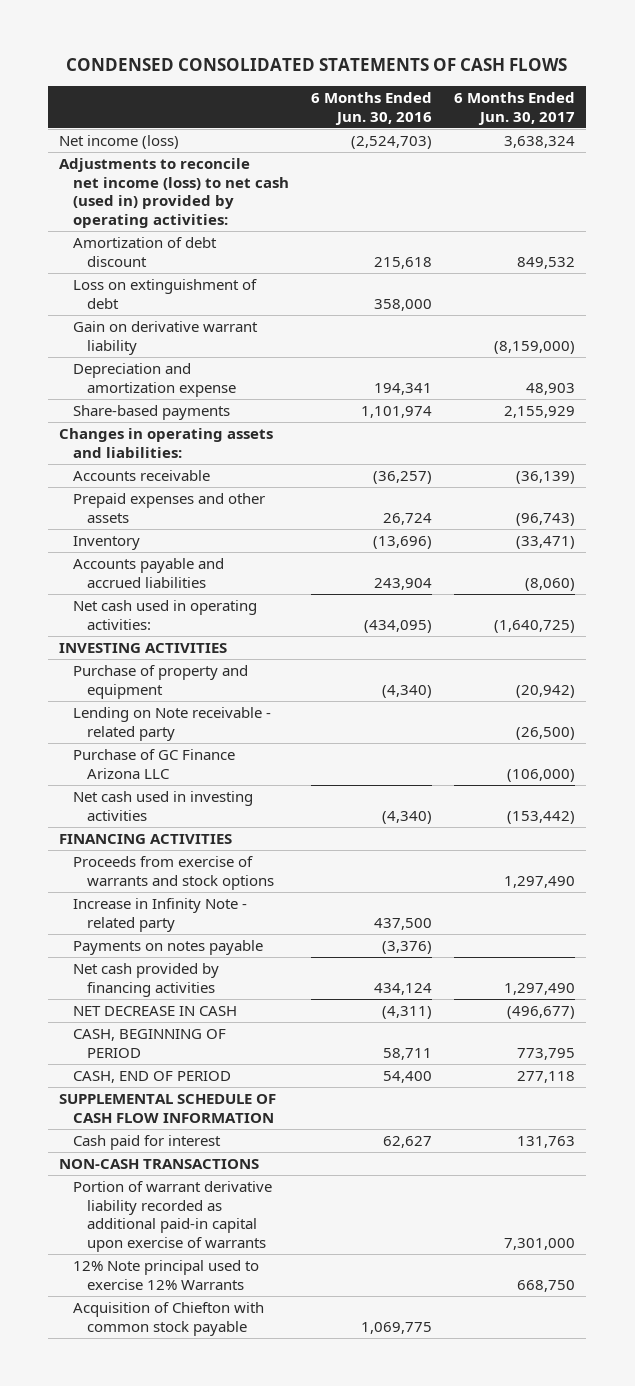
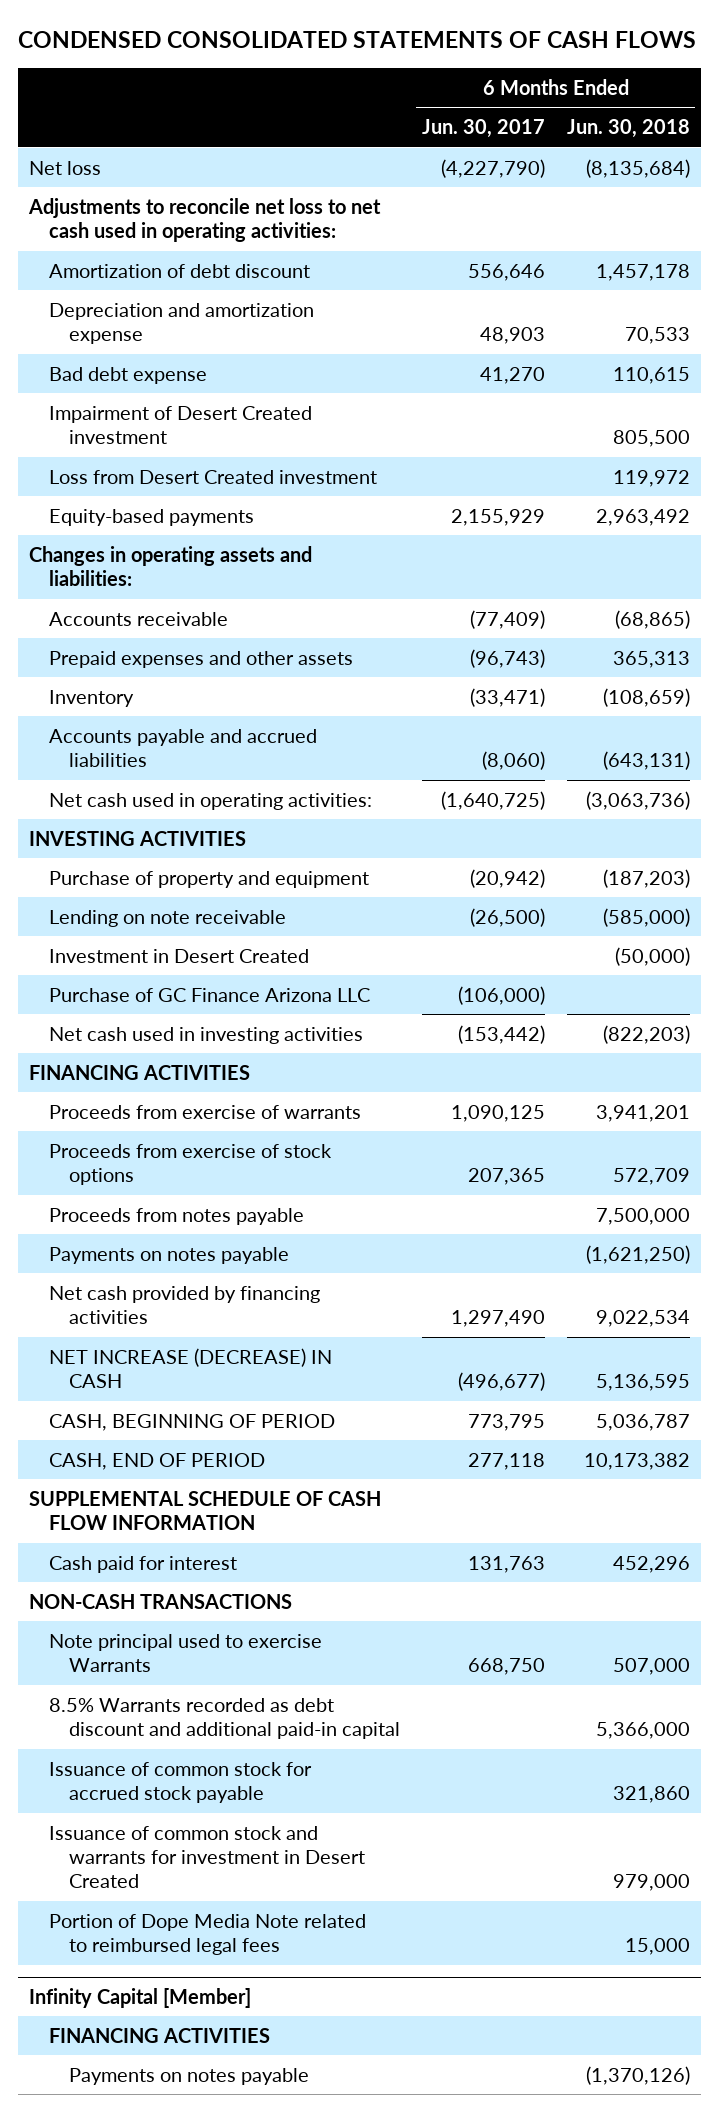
- | 6 Months Ended Jun. 30, 2016 | 6 Months Ended Jun. 30, 2017
+ | 6 Months Ended Jun. 30, 2017 | 6 Months Ended Jun. 30, 2018
- Net income (loss) | (2,524,703) | 3,638,324
- Adjustments to reconcile net income (loss) to net cash (used in) provided by operating activities:
- Amortization of debt discount | 215,618 | 849,532
- Loss on extinguishment of debt | 358,000 |
- Gain on derivative warrant liability | | (8,159,000)
+ Net loss | (4,227,790) | (8,135,684)
+ Adjustments to reconcile net loss to net cash used in operating activities:
+ Amortization of debt discount | 556,646 | 1,457,178
- Share-based payments | 1,101,974 | 2,155,929
+ Bad debt expense | 41,270 | 110,615
+ Impairment of Desert Created investment | | 805,500
+ Loss from Desert Created investment | | 119,972
+ Equity-based payments | 2,155,929 | 2,963,492
- Accounts receivable | (36,257) | (36,139)
+ Accounts receivable | (77,409) | (68,865)
- Lending on Note receivable - related party | | (26,500)
+ Lending on note receivable | (26,500) | (585,000)
+ Investment in Desert Created | | (50,000)
- Proceeds from exercise of warrants and stock options | | 1,297,490
- Increase in Infinity Note - related party | 437,500 |
+ Proceeds from exercise of warrants | 1,090,125 | 3,941,201
+ Proceeds from exercise of stock options | 207,365 | 572,709
+ Proceeds from notes payable | | 7,500,000
- NET DECREASE IN CASH | (4,311) | (496,677)
+ NET INCREASE (DECREASE) IN CASH | (496,677) | 5,136,595
- Portion of warrant derivative liability recorded as additional paid-in capital upon exercise of warrants | | 7,301,000
- 12% Note principal used to exercise 12% Warrants | | 668,750
- Acquisition of Chiefton with common stock payable | 1,069,775 |
+ Note principal used to exercise Warrants | 668,750 | 507,000
+ 8.5% Warrants recorded as debt discount and additional paid-in capital | | 5,366,000
+ Issuance of common stock for accrued stock payable | | 321,860
+ Issuance of common stock and warrants for investment in Desert Created | | 979,000
+ Portion of Dope Media Note related to reimbursed legal fees | | 15,000
+ Infinity Capital [Member]
+ FINANCING ACTIVITIES
+ Payments on notes payable | | (1,370,126)

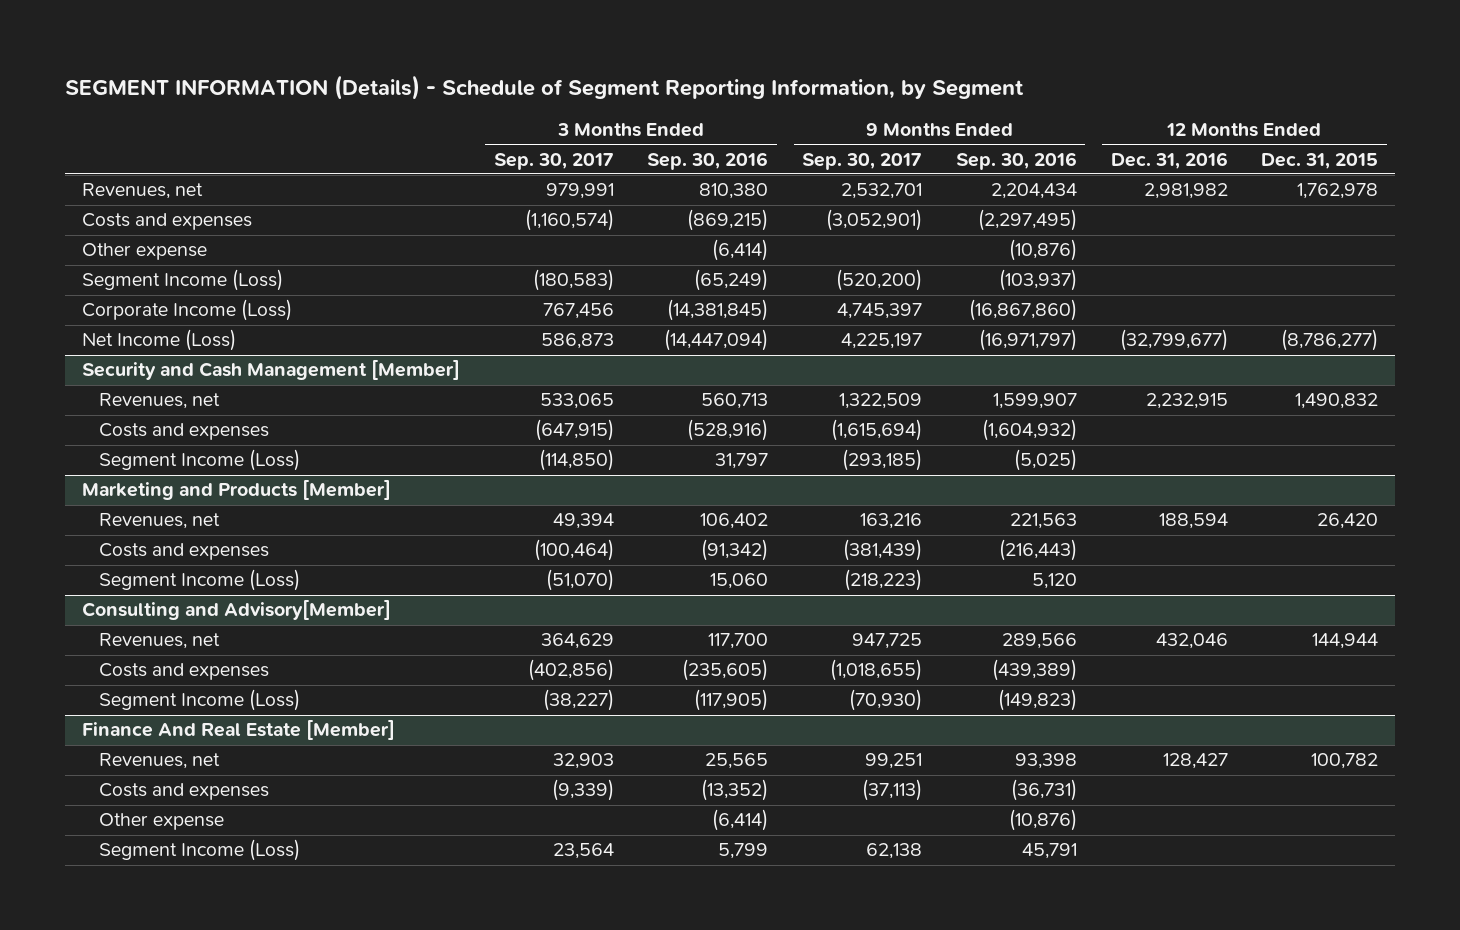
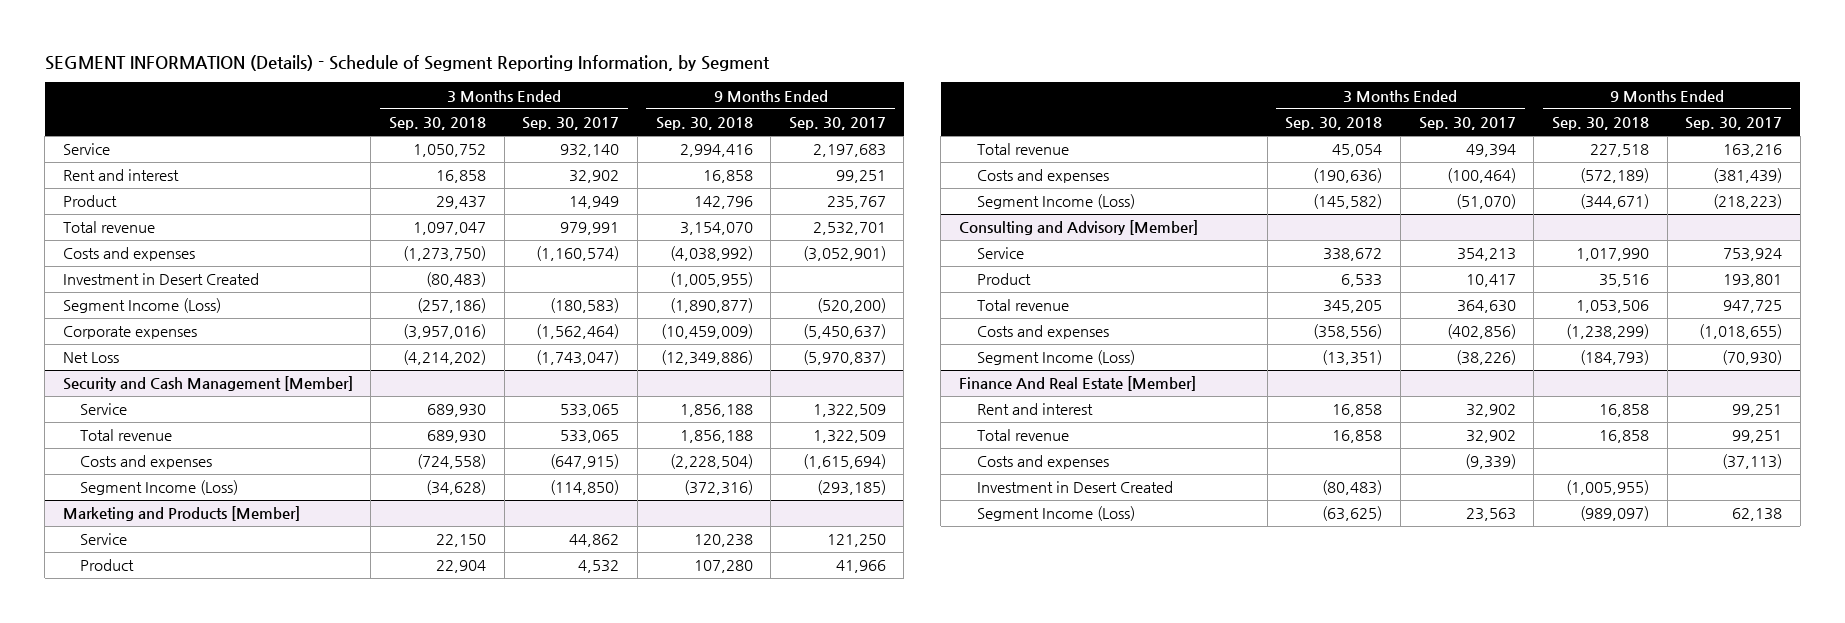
- | 3 Months Ended Sep. 30, 2017 | 3 Months Ended Sep. 30, 2016 | 9 Months Ended Sep. 30, 2017 | 9 Months Ended Sep. 30, 2016 | 12 Months Ended Dec. 31, 2016 | 12 Months Ended Dec. 31, 2015
+ | 3 Months Ended Sep. 30, 2018 | 3 Months Ended Sep. 30, 2017 | 9 Months Ended Sep. 30, 2018 | 9 Months Ended Sep. 30, 2017
- Revenues, net | 979,991 | 810,380 | 2,532,701 | 2,204,434 | 2,981,982 | 1,762,978
+ Service | 1,050,752 | 932,140 | 2,994,416 | 2,197,683
+ Rent and interest | 16,858 | 32,902 | 16,858 | 99,251
+ Product | 29,437 | 14,949 | 142,796 | 235,767
+ Total revenue | 1,097,047 | 979,991 | 3,154,070 | 2,532,701
- Other expense | | (6,414) | | (10,876) | |
+ Investment in Desert Created | (80,483) | | (1,005,955) |
- Corporate Income (Loss) | 767,456 | (14,381,845) | 4,745,397 | (16,867,860) | |
- Net Income (Loss) | 586,873 | (14,447,094) | 4,225,197 | (16,971,797) | (32,799,677) | (8,786,277)
+ Corporate expenses | (3,957,016) | (1,562,464) | (10,459,009) | (5,450,637)
+ Net Loss | (4,214,202) | (1,743,047) | (12,349,886) | (5,970,837)
@ Security and Cash Management [Member]
- Revenues, net | 533,065 | 560,713 | 1,322,509 | 1,599,907 | 2,232,915 | 1,490,832
+ Service | 689,930 | 533,065 | 1,856,188 | 1,322,509
+ Total revenue | 689,930 | 533,065 | 1,856,188 | 1,322,509
@ Marketing and Products [Member]
- Revenues, net | 49,394 | 106,402 | 163,216 | 221,563 | 188,594 | 26,420
+ Service | 22,150 | 44,862 | 120,238 | 121,250
+ Product | 22,904 | 4,532 | 107,280 | 41,966
+ Total revenue | 45,054 | 49,394 | 227,518 | 163,216
- Consulting and Advisory[Member]
- Revenues, net | 364,629 | 117,700 | 947,725 | 289,566 | 432,046 | 144,944
+ Consulting and Advisory [Member]
+ Service | 338,672 | 354,213 | 1,017,990 | 753,924
+ Product | 6,533 | 10,417 | 35,516 | 193,801
+ Total revenue | 345,205 | 364,630 | 1,053,506 | 947,725
- Segment Income (Loss) | (38,227) | (117,905) | (70,930) | (149,823) | |
+ Segment Income (Loss) | (13,351) | (38,226) | (184,793) | (70,930)
@ Finance And Real Estate [Member]
- Revenues, net | 32,903 | 25,565 | 99,251 | 93,398 | 128,427 | 100,782
+ Rent and interest | 16,858 | 32,902 | 16,858 | 99,251
+ Total revenue | 16,858 | 32,902 | 16,858 | 99,251
- Other expense | | (6,414) | | (10,876) | |
- Segment Income (Loss) | 23,564 | 5,799 | 62,138 | 45,791 | |
+ Investment in Desert Created | (80,483) | | (1,005,955) |
+ Segment Income (Loss) | (63,625) | 23,563 | (989,097) | 62,138

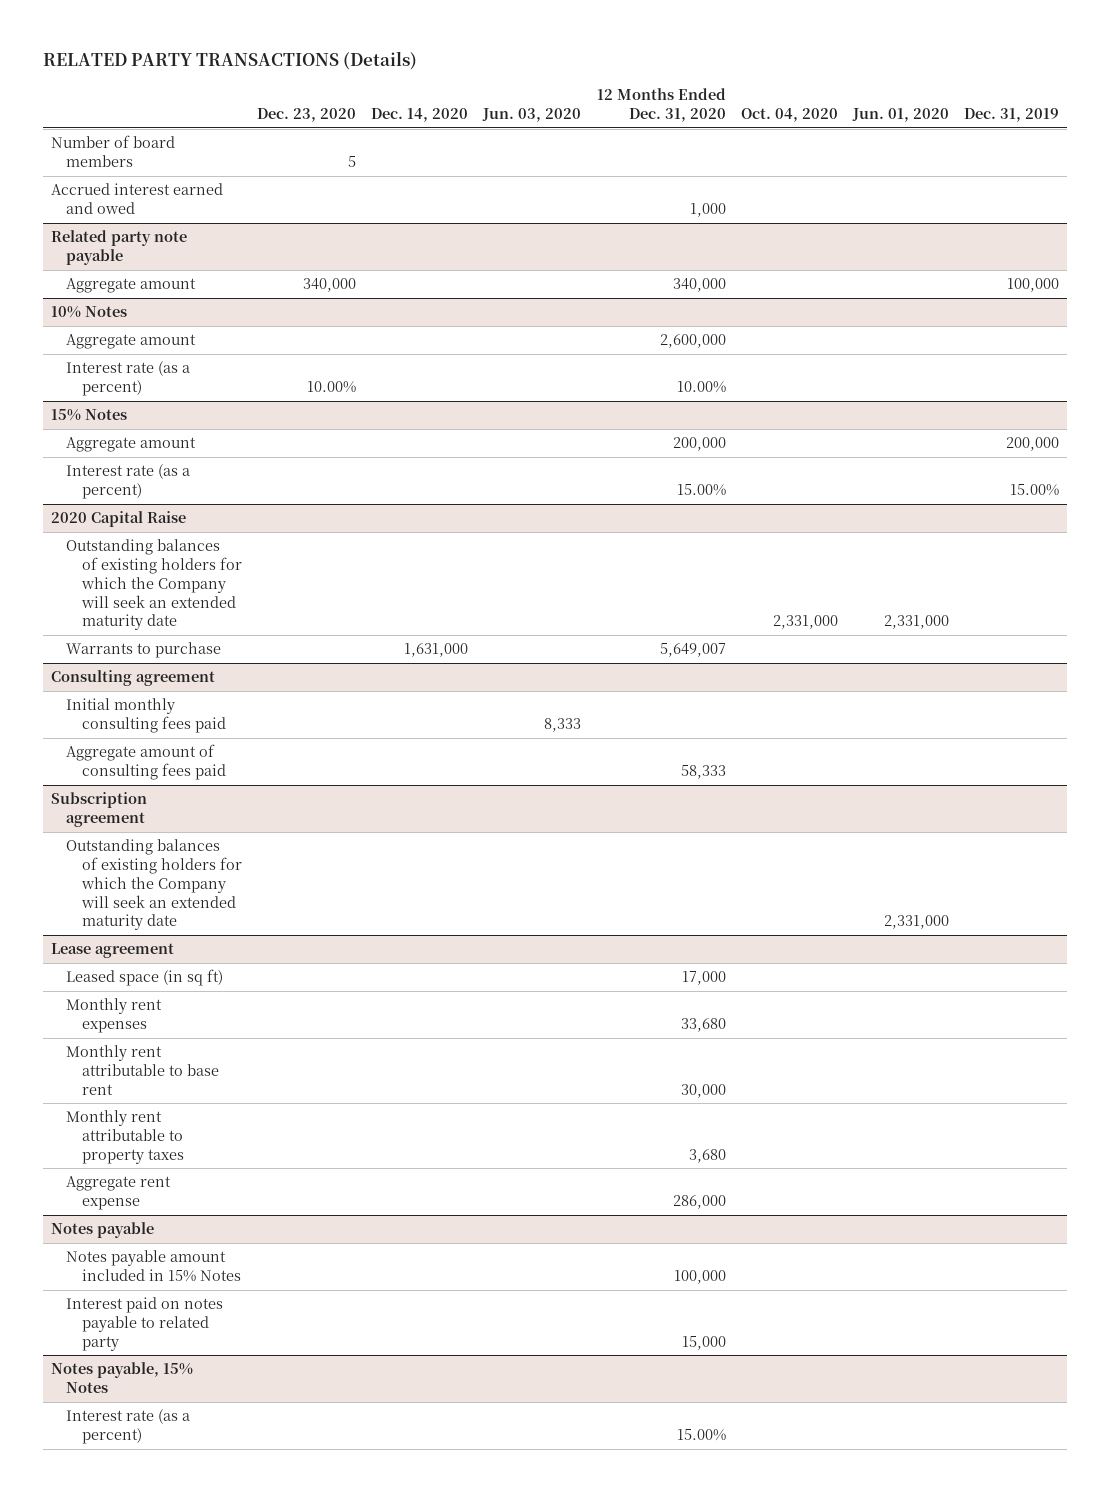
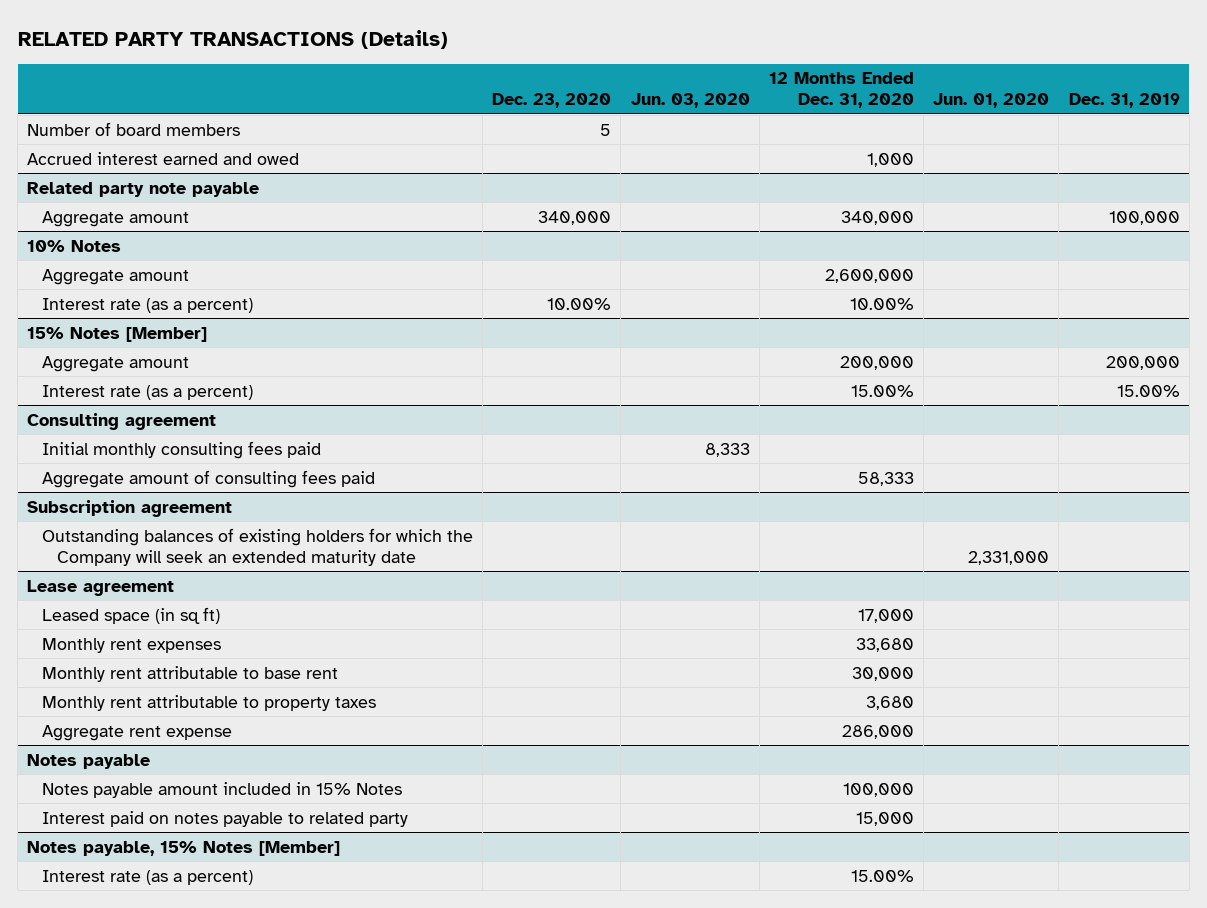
- | Dec. 23, 2020 | Dec. 14, 2020 | Jun. 03, 2020 | 12 Months Ended Dec. 31, 2020 | Oct. 04, 2020 | Jun. 01, 2020 | Dec. 31, 2019
+ | Dec. 23, 2020 | Jun. 03, 2020 | 12 Months Ended Dec. 31, 2020 | Jun. 01, 2020 | Dec. 31, 2019
- 15% Notes
+ 15% Notes [Member]
- 2020 Capital Raise
- Outstanding balances of existing holders for which the Company will seek an extended maturity date | | | | | 2,331,000 | 2,331,000 |
- Warrants to purchase | | 1,631,000 | | 5,649,007 | | |
- Notes payable, 15% Notes
+ Notes payable, 15% Notes [Member]

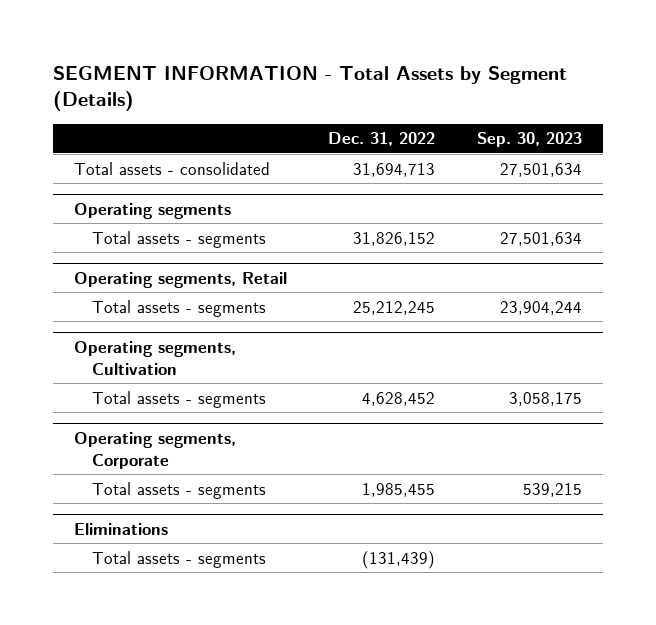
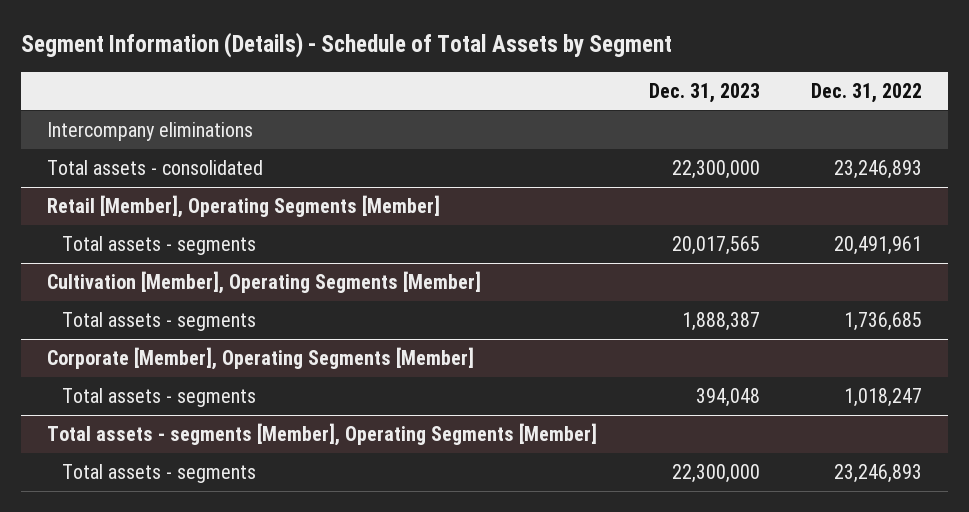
- SEGMENT INFORMATION - Total Assets by Segment (Details)
+ Segment Information (Details) - Schedule of Total Assets by Segment
- | Dec. 31, 2022 | Sep. 30, 2023
+ | Dec. 31, 2023 | Dec. 31, 2022
- Total assets - consolidated | 31,694,713 | 27,501,634
- Operating segments
- Total assets - segments | 31,826,152 | 27,501,634
- Operating segments, Retail
- Total assets - segments | 25,212,245 | 23,904,244
- Operating segments, Cultivation
- Total assets - segments | 4,628,452 | 3,058,175
- Operating segments, Corporate
- Total assets - segments | 1,985,455 | 539,215
- Eliminations
- Total assets - segments | (131,439) |
+ Intercompany eliminations
+ Total assets - consolidated | 22,300,000 | 23,246,893
+ Retail [Member], Operating Segments [Member]
+ Total assets - segments | 20,017,565 | 20,491,961
+ Cultivation [Member], Operating Segments [Member]
+ Total assets - segments | 1,888,387 | 1,736,685
+ Corporate [Member], Operating Segments [Member]
+ Total assets - segments | 394,048 | 1,018,247
+ Total assets - segments [Member], Operating Segments [Member]
+ Total assets - segments | 22,300,000 | 23,246,893

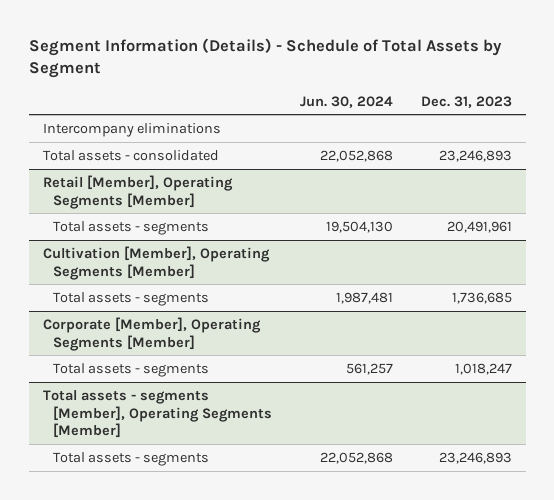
- | Dec. 31, 2023 | Dec. 31, 2022
+ | Jun. 30, 2024 | Dec. 31, 2023
- Total assets - consolidated | 22,300,000 | 23,246,893
+ Total assets - consolidated | 22,052,868 | 23,246,893
@ Retail [Member], Operating Segments [Member]
- Total assets - segments | 20,017,565 | 20,491,961
+ Total assets - segments | 19,504,130 | 20,491,961
@ Cultivation [Member], Operating Segments [Member]
- Total assets - segments | 1,888,387 | 1,736,685
+ Total assets - segments | 1,987,481 | 1,736,685
@ Corporate [Member], Operating Segments [Member]
- Total assets - segments | 394,048 | 1,018,247
+ Total assets - segments | 561,257 | 1,018,247
@ Total assets - segments [Member], Operating Segments [Member]
- Total assets - segments | 22,300,000 | 23,246,893
+ Total assets - segments | 22,052,868 | 23,246,893

